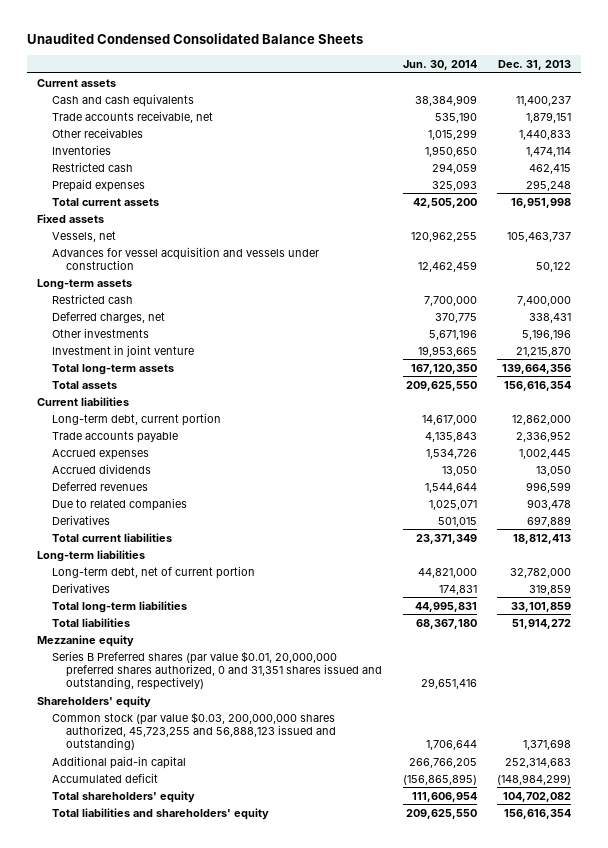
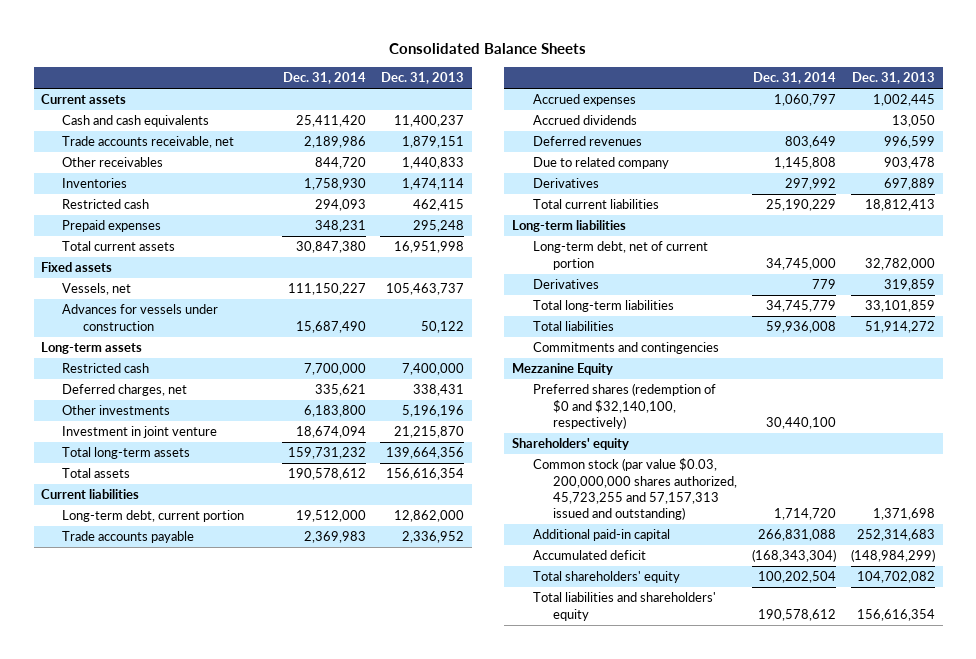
- Unaudited Condensed Consolidated Balance Sheets
+ Consolidated Balance Sheets
- | Jun. 30, 2014 | Dec. 31, 2013
+ | Dec. 31, 2014 | Dec. 31, 2013
- Advances for vessel acquisition and vessels under construction | 12,462,459 | 50,122
+ Advances for vessels under construction | 15,687,490 | 50,122
- Due to related companies | 1,025,071 | 903,478
+ Due to related company | 1,145,808 | 903,478
- Mezzanine equity
- Series B Preferred shares (par value $0.01, 20,000,000 preferred shares authorized, 0 and 31,351 shares issued and outstanding, respectively) | 29,651,416 |
+ Commitments and contingencies
+ Mezzanine Equity
+ Preferred shares (redemption of $0 and $32,140,100, respectively) | 30,440,100 |
- Common stock (par value $0.03, 200,000,000 shares authorized, 45,723,255 and 56,888,123 issued and outstanding) | 1,706,644 | 1,371,698
+ Common stock (par value $0.03, 200,000,000 shares authorized, 45,723,255 and 57,157,313 issued and outstanding) | 1,714,720 | 1,371,698

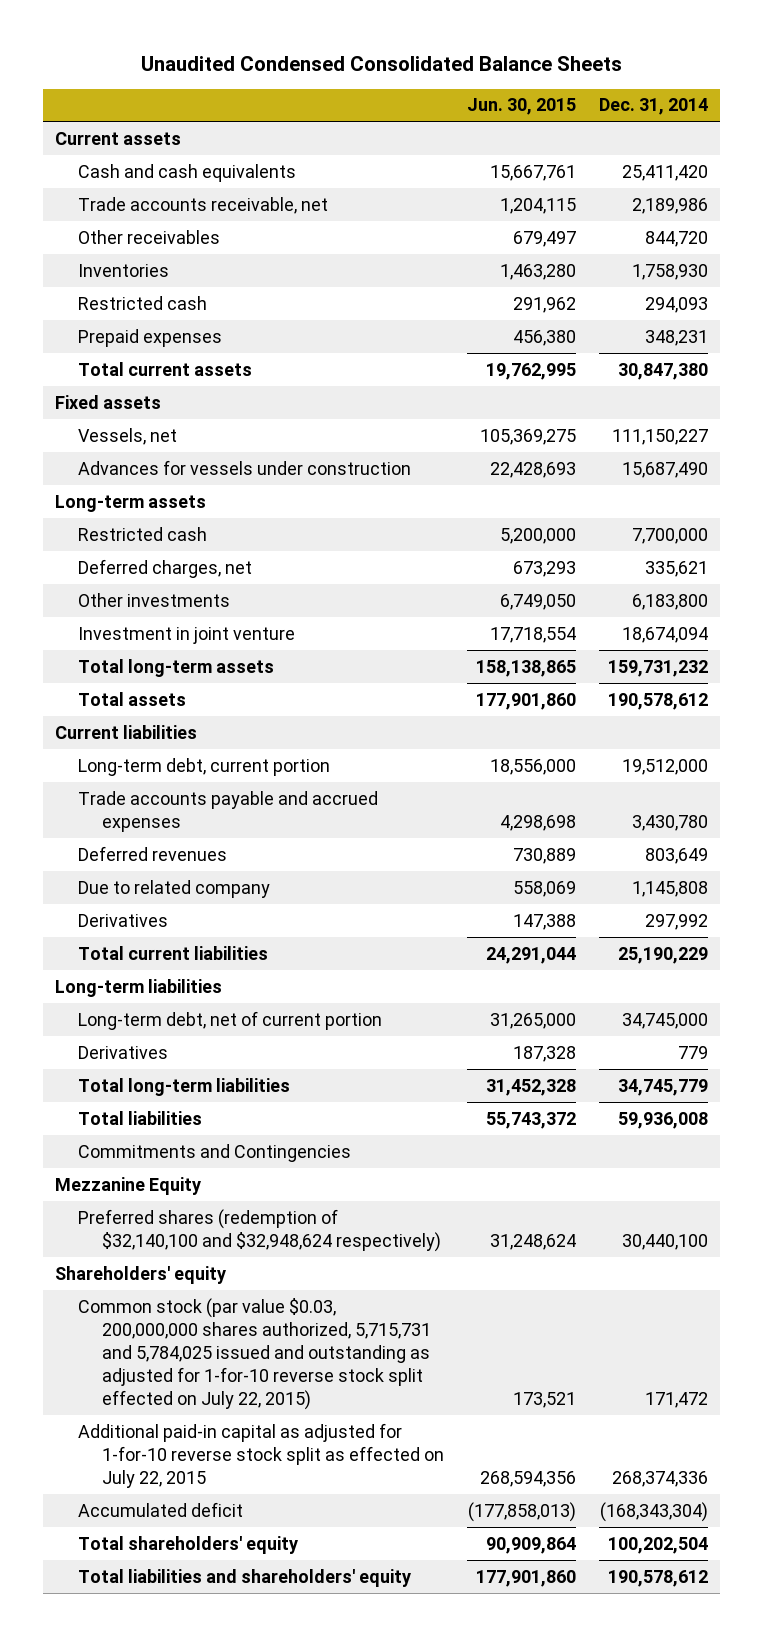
- Consolidated Balance Sheets
+ Unaudited Condensed Consolidated Balance Sheets
- | Dec. 31, 2014 | Dec. 31, 2013
+ | Jun. 30, 2015 | Dec. 31, 2014
- Trade accounts payable | 2,369,983 | 2,336,952
- Accrued expenses | 1,060,797 | 1,002,445
- Accrued dividends | | 13,050
+ Trade accounts payable and accrued expenses | 4,298,698 | 3,430,780
- Commitments and contingencies
+ Commitments and Contingencies
- Preferred shares (redemption of $0 and $32,140,100, respectively) | 30,440,100 |
+ Preferred shares (redemption of $32,140,100 and $32,948,624 respectively) | 31,248,624 | 30,440,100
- Common stock (par value $0.03, 200,000,000 shares authorized, 45,723,255 and 57,157,313 issued and outstanding) | 1,714,720 | 1,371,698
- Additional paid-in capital | 266,831,088 | 252,314,683
+ Common stock (par value $0.03, 200,000,000 shares authorized, 5,715,731 and 5,784,025 issued and outstanding as adjusted for 1-for-10 reverse stock split effected on July 22, 2015) | 173,521 | 171,472
+ Additional paid-in capital as adjusted for 1-for-10 reverse stock split as effected on July 22, 2015 | 268,594,356 | 268,374,336

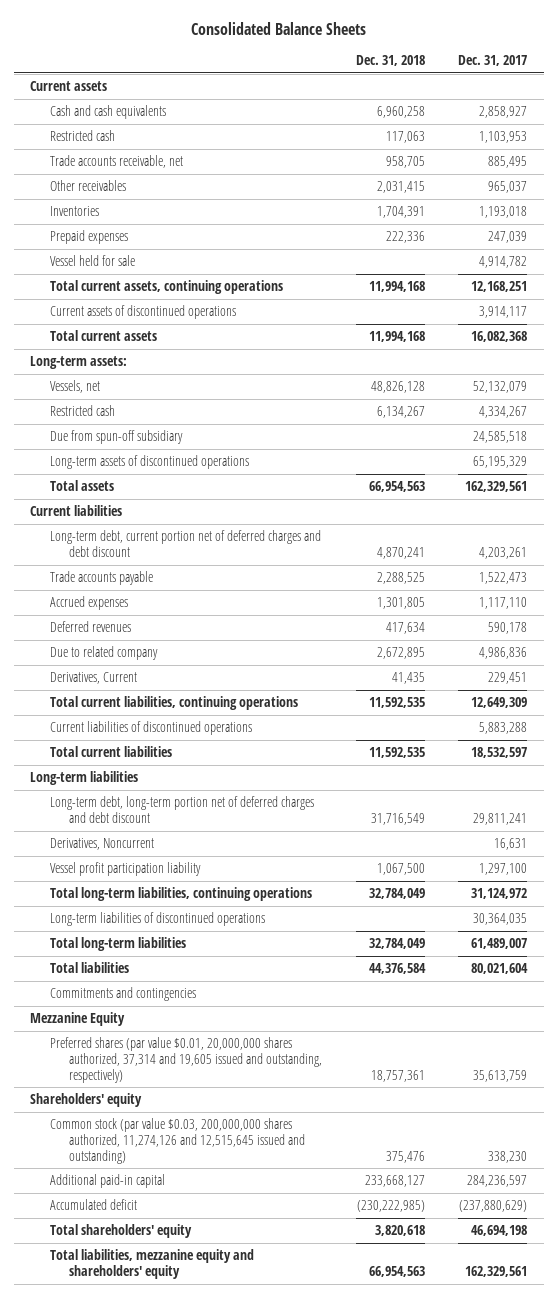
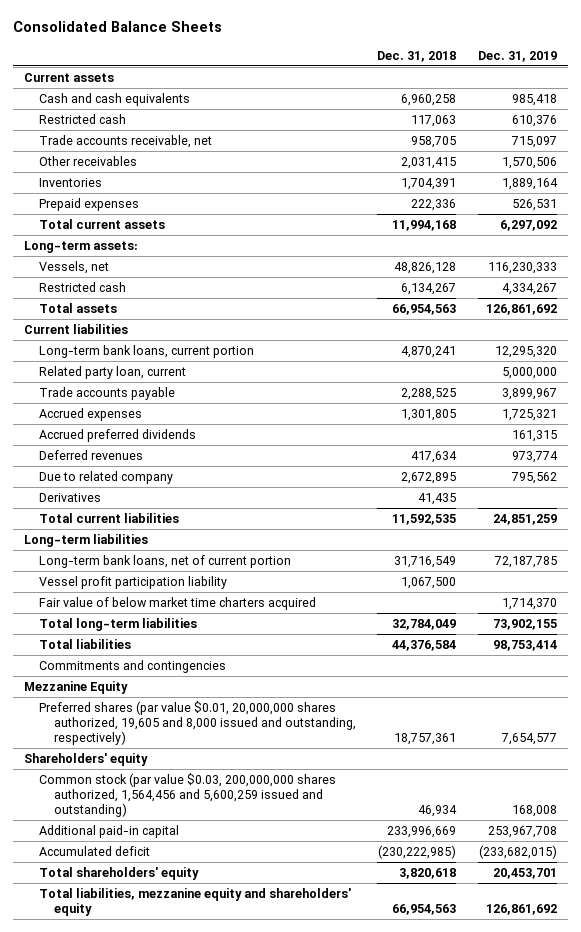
- | Dec. 31, 2018 | Dec. 31, 2017
+ | Dec. 31, 2018 | Dec. 31, 2019
- Vessel held for sale | | 4,914,782
- Total current assets, continuing operations | 11,994,168 | 12,168,251
- Current assets of discontinued operations | | 3,914,117
- Due from spun-off subsidiary | | 24,585,518
- Long-term assets of discontinued operations | | 65,195,329
- Long-term debt, current portion net of deferred charges and debt discount | 4,870,241 | 4,203,261
+ Long-term bank loans, current portion | 4,870,241 | 12,295,320
+ Related party loan, current | | 5,000,000
+ Accrued preferred dividends | | 161,315
- Derivatives, Current | 41,435 | 229,451
- Total current liabilities, continuing operations | 11,592,535 | 12,649,309
- Current liabilities of discontinued operations | | 5,883,288
+ Derivatives | 41,435 |
- Long-term debt, long-term portion net of deferred charges and debt discount | 31,716,549 | 29,811,241
- Derivatives, Noncurrent | | 16,631
+ Long-term bank loans, net of current portion | 31,716,549 | 72,187,785
- Total long-term liabilities, continuing operations | 32,784,049 | 31,124,972
- Long-term liabilities of discontinued operations | | 30,364,035
+ Fair value of below market time charters acquired | | 1,714,370
- Preferred shares (par value $0.01, 20,000,000 shares authorized, 37,314 and 19,605 issued and outstanding, respectively) | 18,757,361 | 35,613,759
+ Preferred shares (par value $0.01, 20,000,000 shares authorized, 19,605 and 8,000 issued and outstanding, respectively) | 18,757,361 | 7,654,577
- Common stock (par value $0.03, 200,000,000 shares authorized, 11,274,126 and 12,515,645 issued and outstanding) | 375,476 | 338,230
- Additional paid-in capital | 233,668,127 | 284,236,597
+ Common stock (par value $0.03, 200,000,000 shares authorized, 1,564,456 and 5,600,259 issued and outstanding) | 46,934 | 168,008
+ Additional paid-in capital | 233,996,669 | 253,967,708

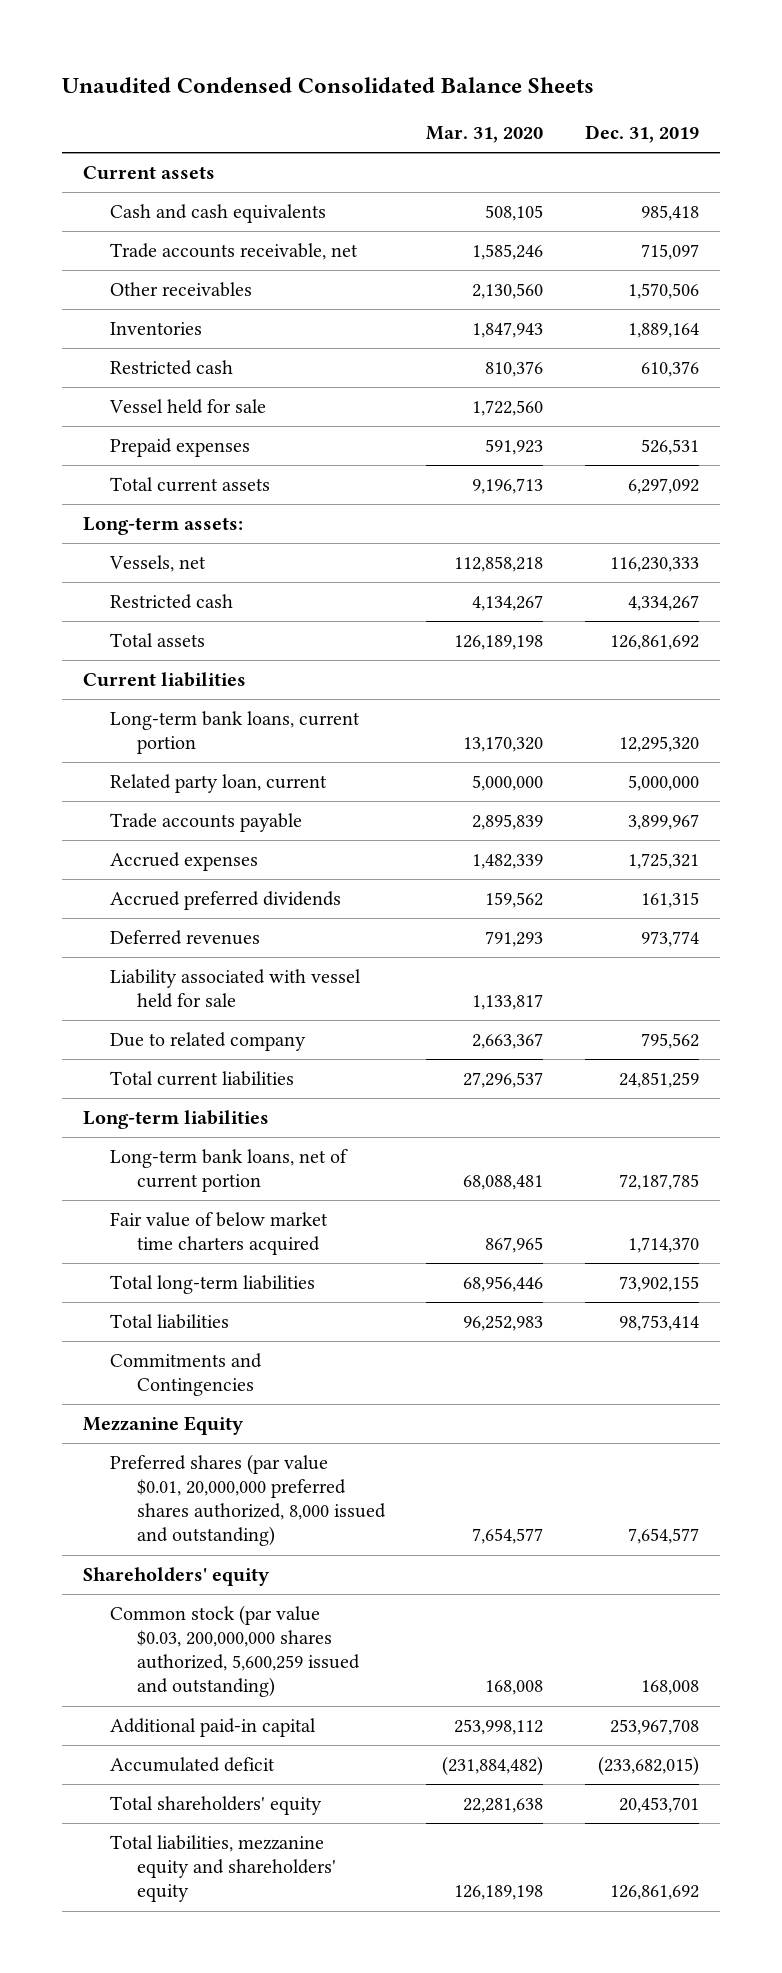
- Consolidated Balance Sheets
+ Unaudited Condensed Consolidated Balance Sheets
- | Dec. 31, 2018 | Dec. 31, 2019
+ | Mar. 31, 2020 | Dec. 31, 2019
moved down: Restricted cash | 810,376 | 610,376
+ Vessel held for sale | 1,722,560 |
+ Liability associated with vessel held for sale | 1,133,817 |
- Derivatives | 41,435 |
- Vessel profit participation liability | 1,067,500 |
- Commitments and contingencies
+ Commitments and Contingencies
- Preferred shares (par value $0.01, 20,000,000 shares authorized, 19,605 and 8,000 issued and outstanding, respectively) | 18,757,361 | 7,654,577
+ Preferred shares (par value $0.01, 20,000,000 preferred shares authorized, 8,000 issued and outstanding) | 7,654,577 | 7,654,577
- Common stock (par value $0.03, 200,000,000 shares authorized, 1,564,456 and 5,600,259 issued and outstanding) | 46,934 | 168,008
+ Common stock (par value $0.03, 200,000,000 shares authorized, 5,600,259 issued and outstanding) | 168,008 | 168,008

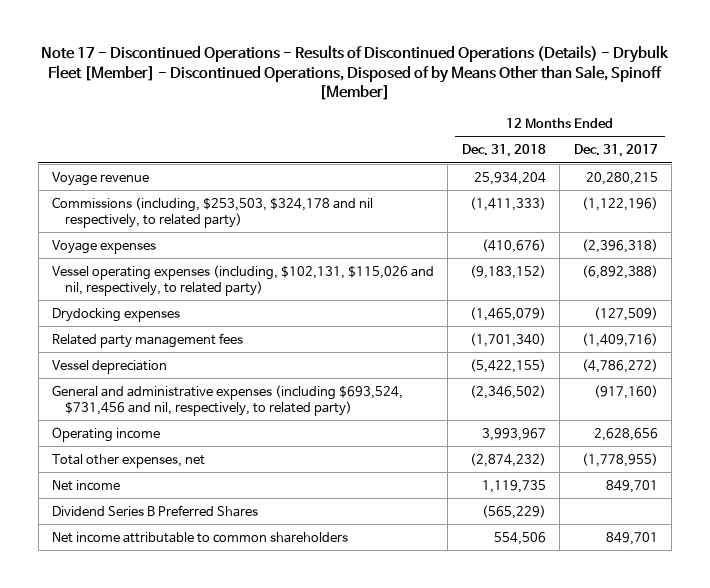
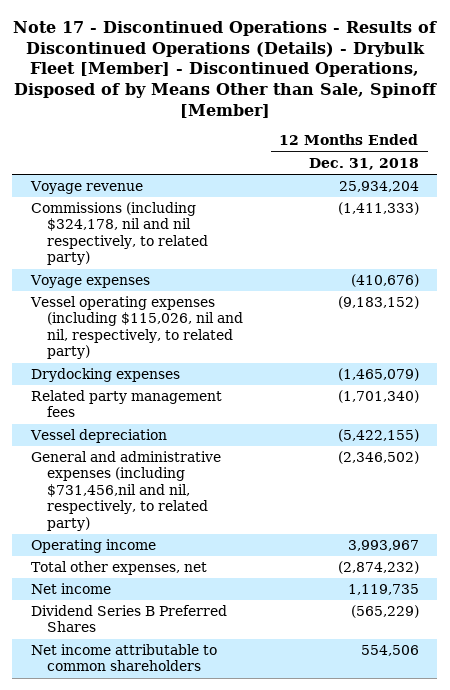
- | 12 Months Ended Dec. 31, 2018 | 12 Months Ended Dec. 31, 2017
+ | 12 Months Ended Dec. 31, 2018
- Commissions (including, $253,503, $324,178 and nil respectively, to related party) | (1,411,333) | (1,122,196)
+ Commissions (including $324,178, nil and nil respectively, to related party) | (1,411,333)
- Vessel operating expenses (including, $102,131, $115,026 and nil, respectively, to related party) | (9,183,152) | (6,892,388)
+ Vessel operating expenses (including $115,026, nil and nil, respectively, to related party) | (9,183,152)
- General and administrative expenses (including $693,524, $731,456 and nil, respectively, to related party) | (2,346,502) | (917,160)
+ General and administrative expenses (including $731,456,nil and nil, respectively, to related party) | (2,346,502)

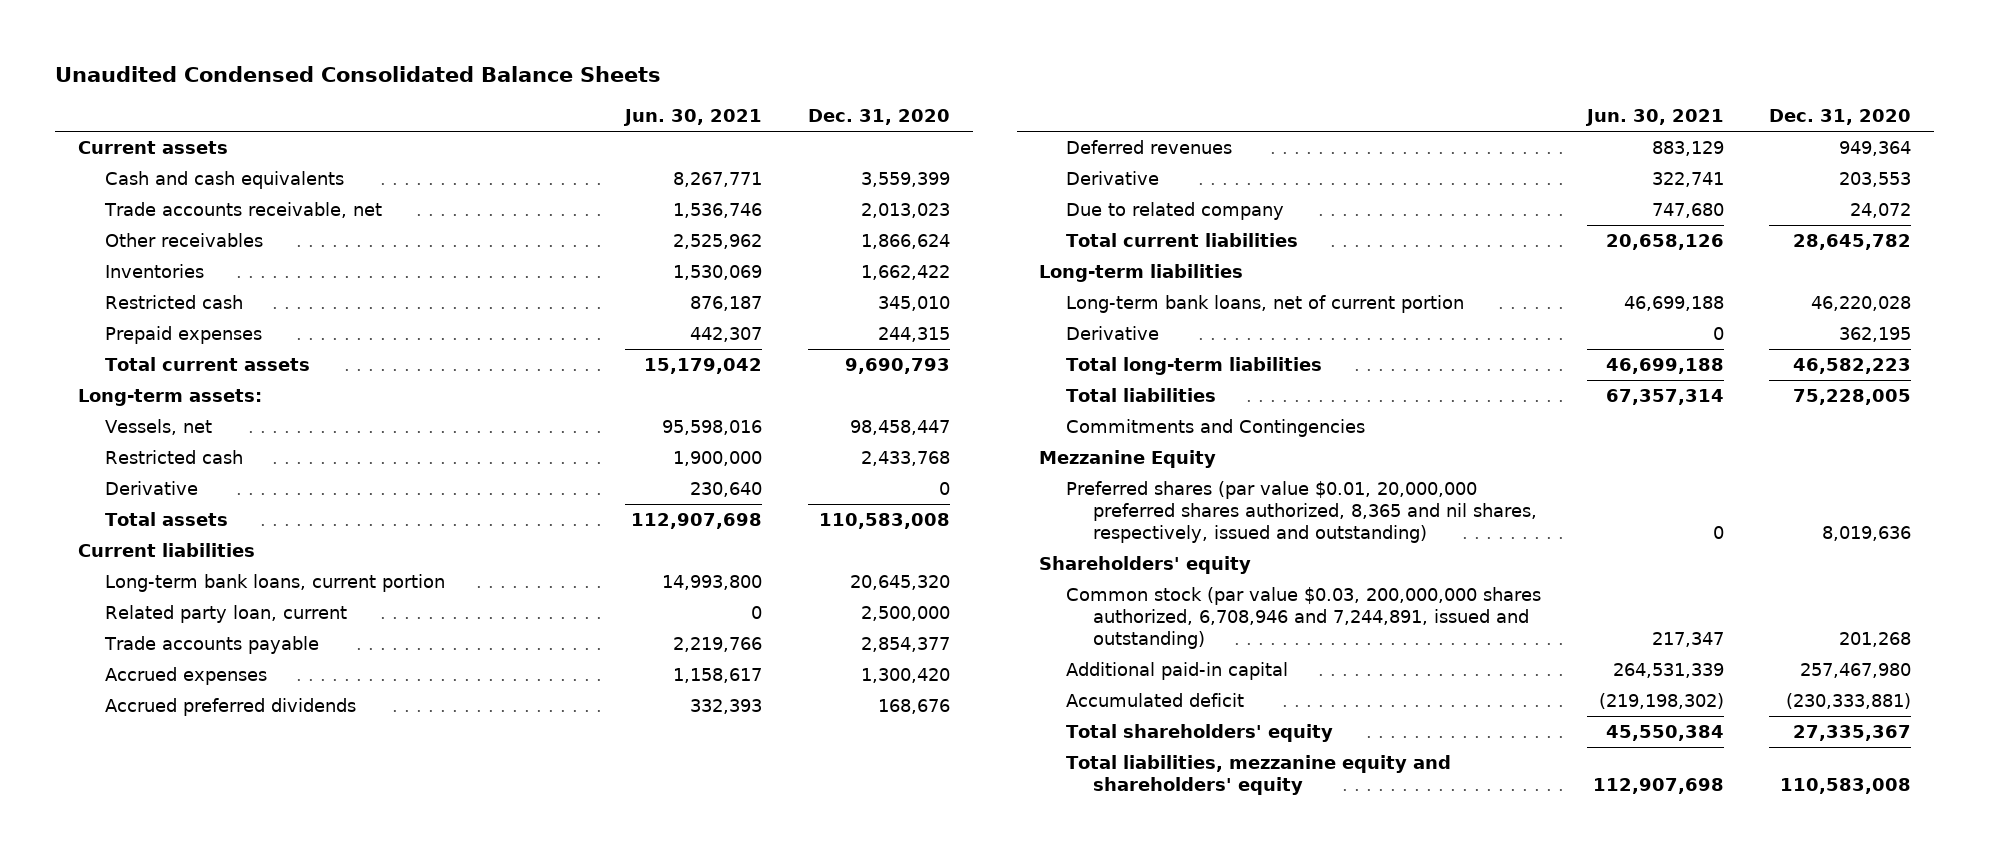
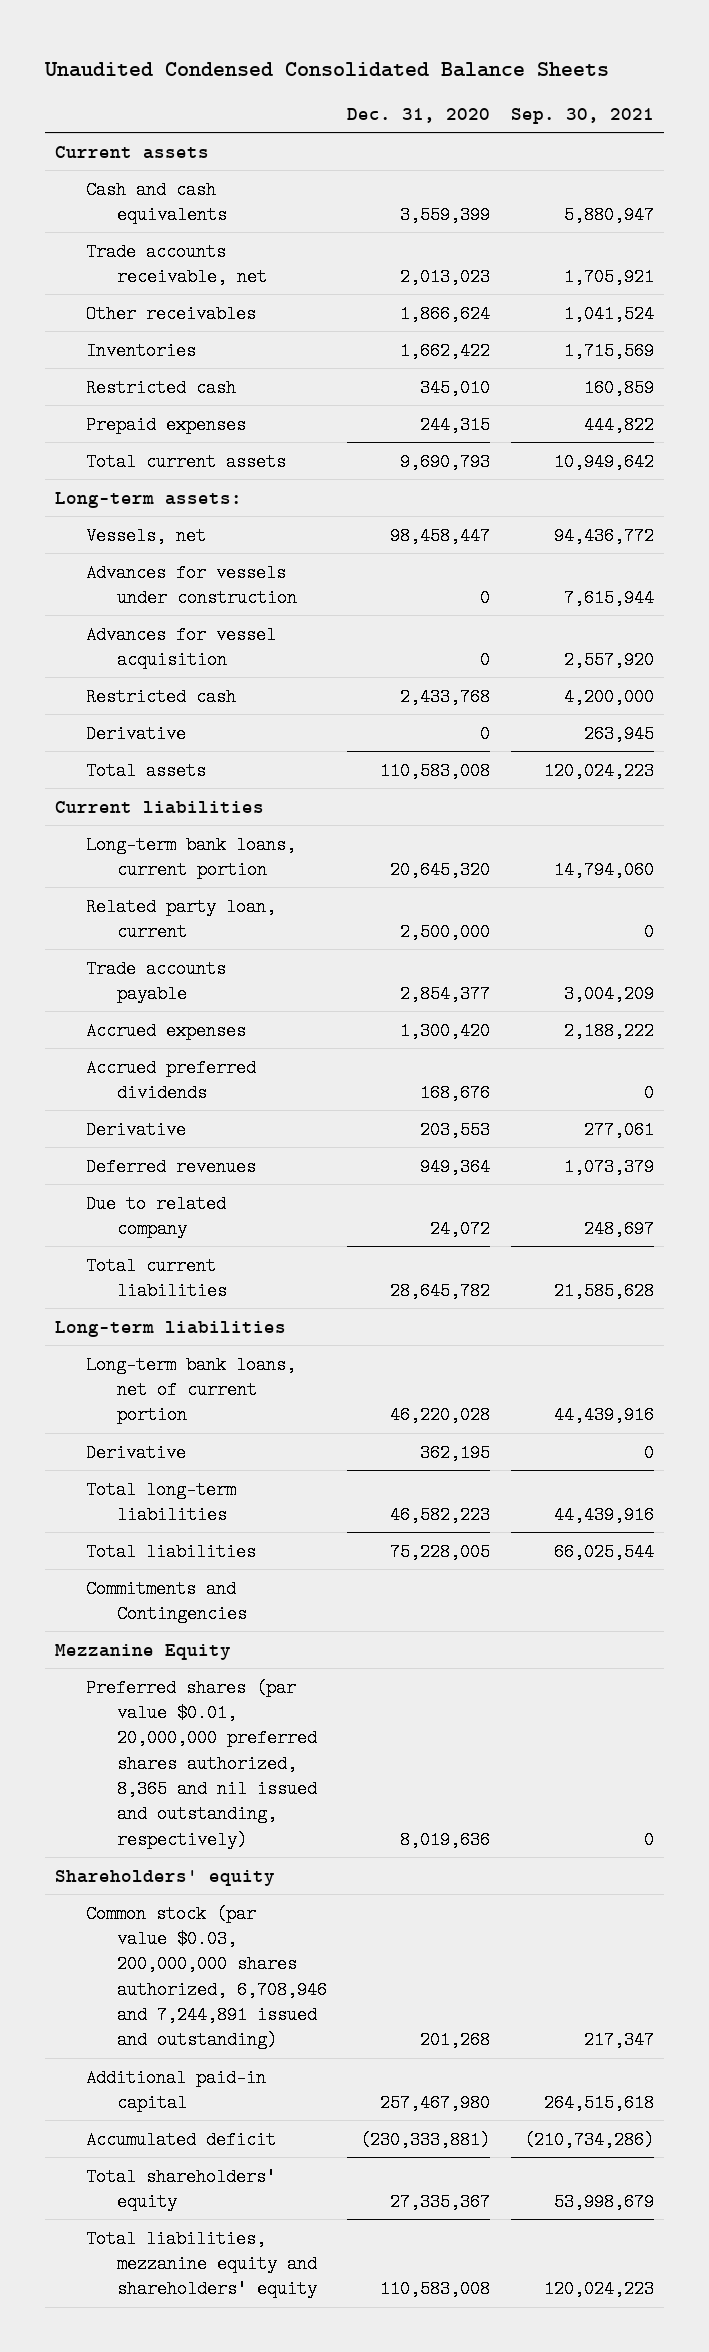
- | Jun. 30, 2021 | Dec. 31, 2020
+ | Dec. 31, 2020 | Sep. 30, 2021
+ Advances for vessels under construction | 0 | 7,615,944
+ Advances for vessel acquisition | 0 | 2,557,920
moved down: Deferred revenues | 949,364 | 1,073,379
- Preferred shares (par value $0.01, 20,000,000 preferred shares authorized, 8,365 and nil shares, respectively, issued and outstanding) | 0 | 8,019,636
+ Preferred shares (par value $0.01, 20,000,000 preferred shares authorized, 8,365 and nil issued and outstanding, respectively) | 8,019,636 | 0
- Common stock (par value $0.03, 200,000,000 shares authorized, 6,708,946 and 7,244,891, issued and outstanding) | 217,347 | 201,268
+ Common stock (par value $0.03, 200,000,000 shares authorized, 6,708,946 and 7,244,891 issued and outstanding) | 201,268 | 217,347

